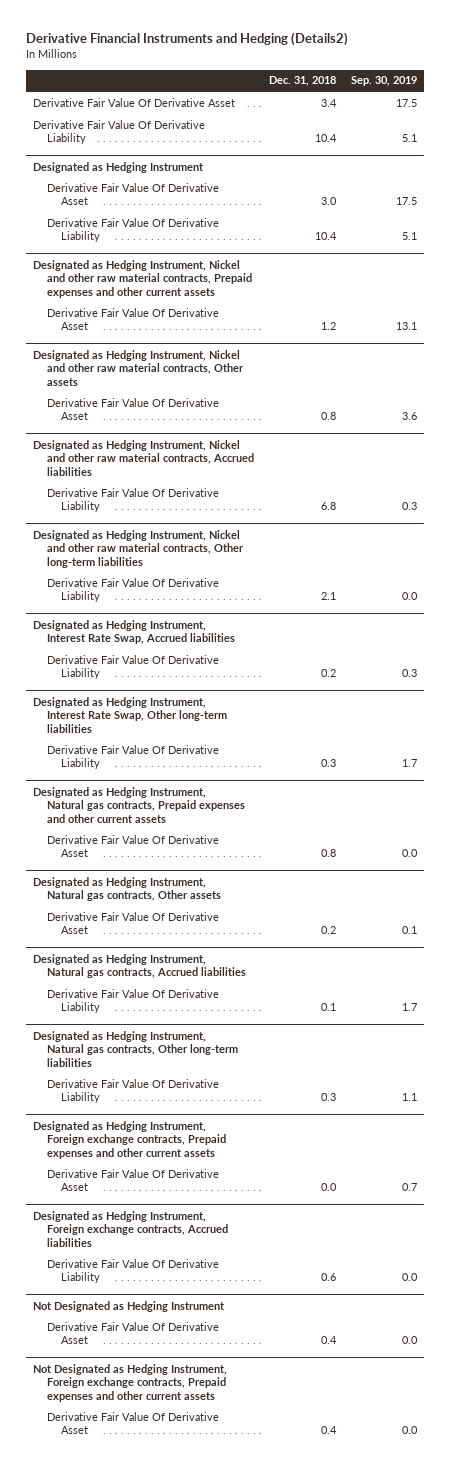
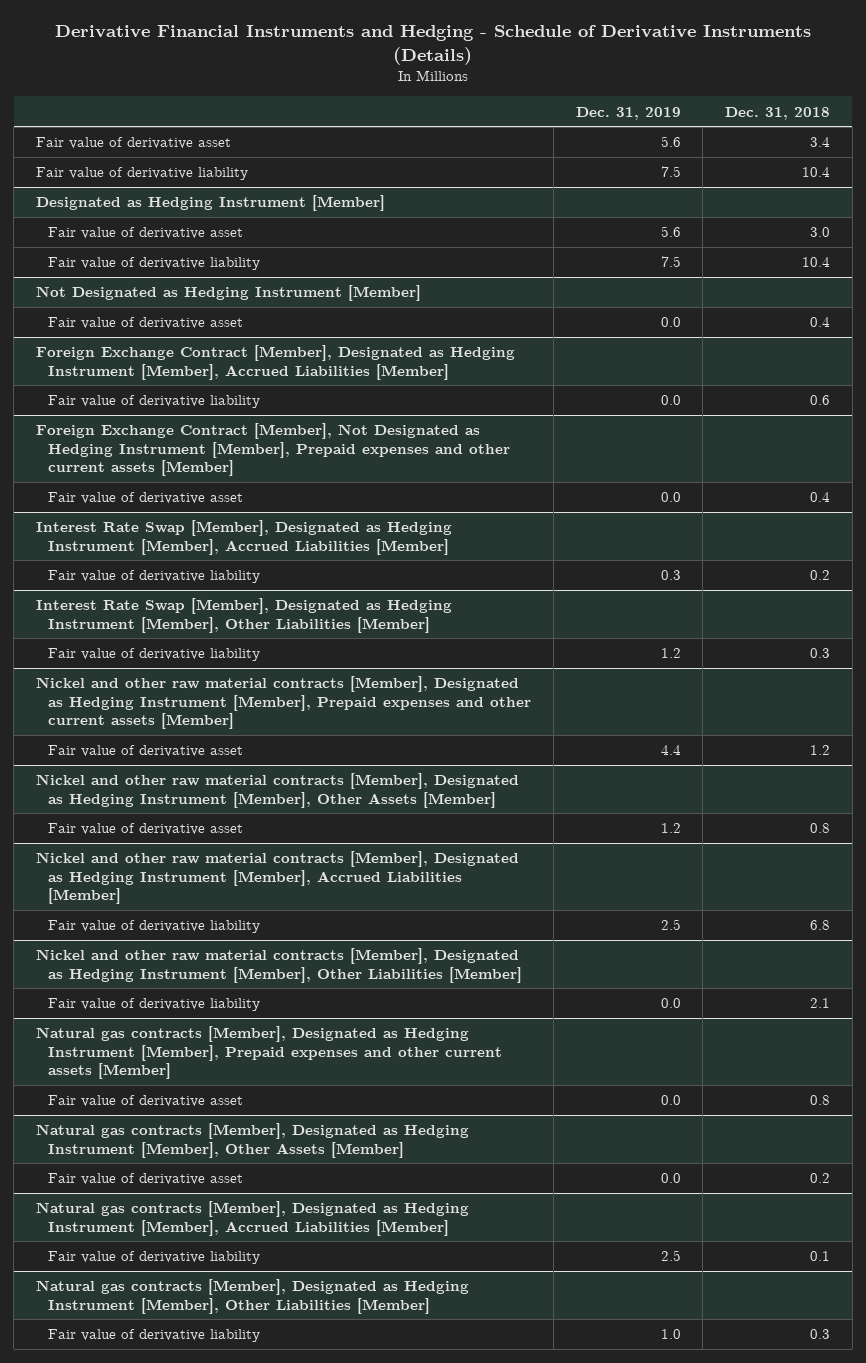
- Derivative Financial Instruments and Hedging (Details2)
+ Derivative Financial Instruments and Hedging - Schedule of Derivative Instruments (Details)
- | Dec. 31, 2018 | Sep. 30, 2019
+ | Dec. 31, 2019 | Dec. 31, 2018
- Derivative Fair Value Of Derivative Asset | 3.4 | 17.5
- Derivative Fair Value Of Derivative Liability | 10.4 | 5.1
- Designated as Hedging Instrument
- Derivative Fair Value Of Derivative Asset | 3.0 | 17.5
- Derivative Fair Value Of Derivative Liability | 10.4 | 5.1
- Designated as Hedging Instrument, Nickel and other raw material contracts, Prepaid expenses and other current assets
- Derivative Fair Value Of Derivative Asset | 1.2 | 13.1
- Designated as Hedging Instrument, Nickel and other raw material contracts, Other assets
- Derivative Fair Value Of Derivative Asset | 0.8 | 3.6
- Designated as Hedging Instrument, Nickel and other raw material contracts, Accrued liabilities
- Derivative Fair Value Of Derivative Liability | 6.8 | 0.3
- Designated as Hedging Instrument, Nickel and other raw material contracts, Other long-term liabilities
- Derivative Fair Value Of Derivative Liability | 2.1 | 0.0
- Designated as Hedging Instrument, Interest Rate Swap, Accrued liabilities
- Derivative Fair Value Of Derivative Liability | 0.2 | 0.3
- Designated as Hedging Instrument, Interest Rate Swap, Other long-term liabilities
- Derivative Fair Value Of Derivative Liability | 0.3 | 1.7
- Designated as Hedging Instrument, Natural gas contracts, Prepaid expenses and other current assets
- Derivative Fair Value Of Derivative Asset | 0.8 | 0.0
- Designated as Hedging Instrument, Natural gas contracts, Other assets
- Derivative Fair Value Of Derivative Asset | 0.2 | 0.1
- Designated as Hedging Instrument, Natural gas contracts, Accrued liabilities
- Derivative Fair Value Of Derivative Liability | 0.1 | 1.7
- Designated as Hedging Instrument, Natural gas contracts, Other long-term liabilities
- Derivative Fair Value Of Derivative Liability | 0.3 | 1.1
- Designated as Hedging Instrument, Foreign exchange contracts, Prepaid expenses and other current assets
- Derivative Fair Value Of Derivative Asset | 0.0 | 0.7
- Designated as Hedging Instrument, Foreign exchange contracts, Accrued liabilities
- Derivative Fair Value Of Derivative Liability | 0.6 | 0.0
- Not Designated as Hedging Instrument
- Derivative Fair Value Of Derivative Asset | 0.4 | 0.0
- Not Designated as Hedging Instrument, Foreign exchange contracts, Prepaid expenses and other current assets
- Derivative Fair Value Of Derivative Asset | 0.4 | 0.0
+ Fair value of derivative asset | 5.6 | 3.4
+ Fair value of derivative liability | 7.5 | 10.4
+ Designated as Hedging Instrument [Member]
+ Fair value of derivative asset | 5.6 | 3.0
+ Fair value of derivative liability | 7.5 | 10.4
+ Not Designated as Hedging Instrument [Member]
+ Fair value of derivative asset | 0.0 | 0.4
+ Foreign Exchange Contract [Member], Designated as Hedging Instrument [Member], Accrued Liabilities [Member]
+ Fair value of derivative liability | 0.0 | 0.6
+ Foreign Exchange Contract [Member], Not Designated as Hedging Instrument [Member], Prepaid expenses and other current assets [Member]
+ Fair value of derivative asset | 0.0 | 0.4
+ Interest Rate Swap [Member], Designated as Hedging Instrument [Member], Accrued Liabilities [Member]
+ Fair value of derivative liability | 0.3 | 0.2
+ Interest Rate Swap [Member], Designated as Hedging Instrument [Member], Other Liabilities [Member]
+ Fair value of derivative liability | 1.2 | 0.3
+ Nickel and other raw material contracts [Member], Designated as Hedging Instrument [Member], Prepaid expenses and other current assets [Member]
+ Fair value of derivative asset | 4.4 | 1.2
+ Nickel and other raw material contracts [Member], Designated as Hedging Instrument [Member], Other Assets [Member]
+ Fair value of derivative asset | 1.2 | 0.8
+ Nickel and other raw material contracts [Member], Designated as Hedging Instrument [Member], Accrued Liabilities [Member]
+ Fair value of derivative liability | 2.5 | 6.8
+ Nickel and other raw material contracts [Member], Designated as Hedging Instrument [Member], Other Liabilities [Member]
+ Fair value of derivative liability | 0.0 | 2.1
+ Natural gas contracts [Member], Designated as Hedging Instrument [Member], Prepaid expenses and other current assets [Member]
+ Fair value of derivative asset | 0.0 | 0.8
+ Natural gas contracts [Member], Designated as Hedging Instrument [Member], Other Assets [Member]
+ Fair value of derivative asset | 0.0 | 0.2
+ Natural gas contracts [Member], Designated as Hedging Instrument [Member], Accrued Liabilities [Member]
+ Fair value of derivative liability | 2.5 | 0.1
+ Natural gas contracts [Member], Designated as Hedging Instrument [Member], Other Liabilities [Member]
+ Fair value of derivative liability | 1.0 | 0.3

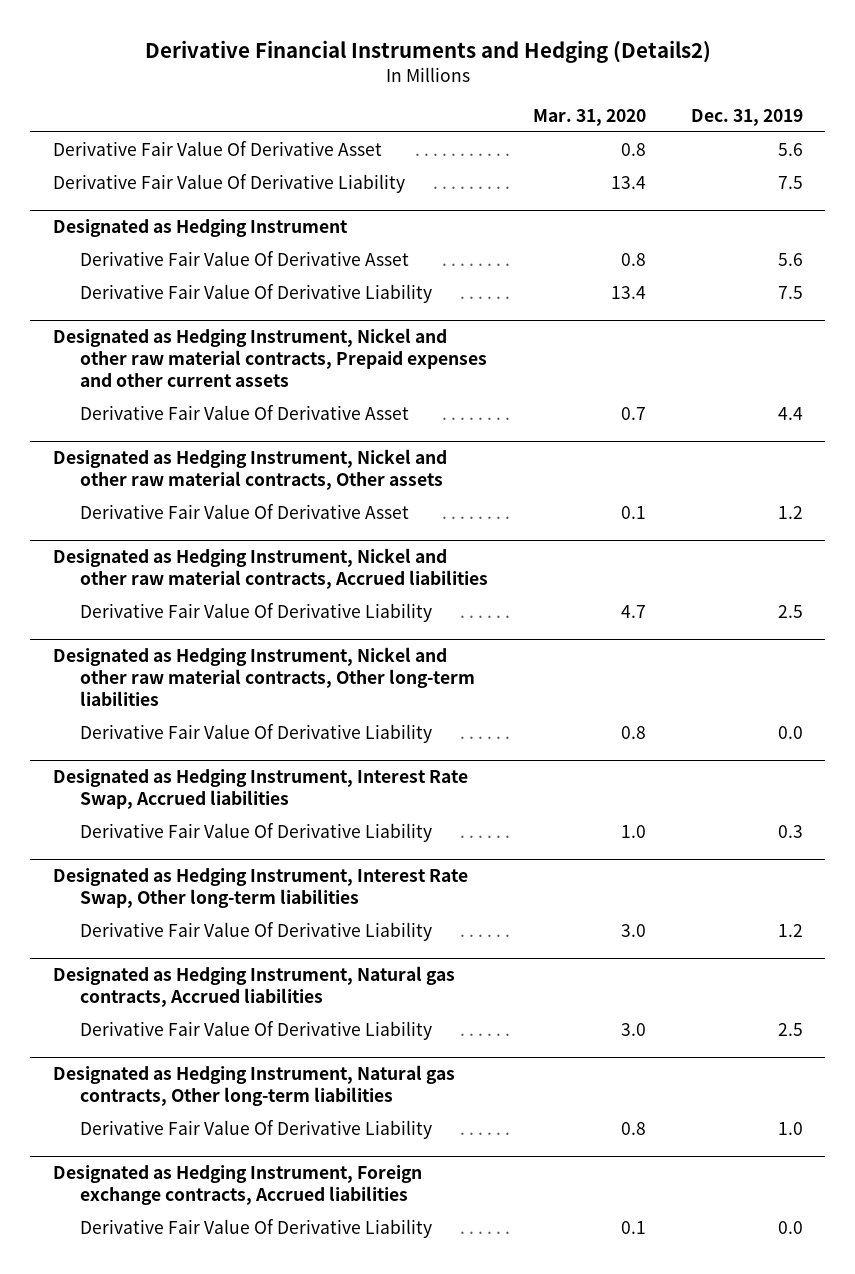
- Derivative Financial Instruments and Hedging - Schedule of Derivative Instruments (Details)
+ Derivative Financial Instruments and Hedging (Details2)
- | Dec. 31, 2019 | Dec. 31, 2018
+ | Mar. 31, 2020 | Dec. 31, 2019
- Fair value of derivative asset | 5.6 | 3.4
- Fair value of derivative liability | 7.5 | 10.4
- Designated as Hedging Instrument [Member]
- Fair value of derivative asset | 5.6 | 3.0
- Fair value of derivative liability | 7.5 | 10.4
- Not Designated as Hedging Instrument [Member]
- Fair value of derivative asset | 0.0 | 0.4
- Foreign Exchange Contract [Member], Designated as Hedging Instrument [Member], Accrued Liabilities [Member]
- Fair value of derivative liability | 0.0 | 0.6
- Foreign Exchange Contract [Member], Not Designated as Hedging Instrument [Member], Prepaid expenses and other current assets [Member]
- Fair value of derivative asset | 0.0 | 0.4
- Interest Rate Swap [Member], Designated as Hedging Instrument [Member], Accrued Liabilities [Member]
- Fair value of derivative liability | 0.3 | 0.2
- Interest Rate Swap [Member], Designated as Hedging Instrument [Member], Other Liabilities [Member]
- Fair value of derivative liability | 1.2 | 0.3
- Nickel and other raw material contracts [Member], Designated as Hedging Instrument [Member], Prepaid expenses and other current assets [Member]
- Fair value of derivative asset | 4.4 | 1.2
- Nickel and other raw material contracts [Member], Designated as Hedging Instrument [Member], Other Assets [Member]
- Fair value of derivative asset | 1.2 | 0.8
- Nickel and other raw material contracts [Member], Designated as Hedging Instrument [Member], Accrued Liabilities [Member]
- Fair value of derivative liability | 2.5 | 6.8
- Nickel and other raw material contracts [Member], Designated as Hedging Instrument [Member], Other Liabilities [Member]
- Fair value of derivative liability | 0.0 | 2.1
- Natural gas contracts [Member], Designated as Hedging Instrument [Member], Prepaid expenses and other current assets [Member]
- Fair value of derivative asset | 0.0 | 0.8
- Natural gas contracts [Member], Designated as Hedging Instrument [Member], Other Assets [Member]
- Fair value of derivative asset | 0.0 | 0.2
- Natural gas contracts [Member], Designated as Hedging Instrument [Member], Accrued Liabilities [Member]
- Fair value of derivative liability | 2.5 | 0.1
- Natural gas contracts [Member], Designated as Hedging Instrument [Member], Other Liabilities [Member]
- Fair value of derivative liability | 1.0 | 0.3
+ Derivative Fair Value Of Derivative Asset | 0.8 | 5.6
+ Derivative Fair Value Of Derivative Liability | 13.4 | 7.5
+ Designated as Hedging Instrument
+ Derivative Fair Value Of Derivative Asset | 0.8 | 5.6
+ Derivative Fair Value Of Derivative Liability | 13.4 | 7.5
+ Designated as Hedging Instrument, Nickel and other raw material contracts, Prepaid expenses and other current assets
+ Derivative Fair Value Of Derivative Asset | 0.7 | 4.4
+ Designated as Hedging Instrument, Nickel and other raw material contracts, Other assets
+ Derivative Fair Value Of Derivative Asset | 0.1 | 1.2
+ Designated as Hedging Instrument, Nickel and other raw material contracts, Accrued liabilities
+ Derivative Fair Value Of Derivative Liability | 4.7 | 2.5
+ Designated as Hedging Instrument, Nickel and other raw material contracts, Other long-term liabilities
+ Derivative Fair Value Of Derivative Liability | 0.8 | 0.0
+ Designated as Hedging Instrument, Interest Rate Swap, Accrued liabilities
+ Derivative Fair Value Of Derivative Liability | 1.0 | 0.3
+ Designated as Hedging Instrument, Interest Rate Swap, Other long-term liabilities
+ Derivative Fair Value Of Derivative Liability | 3.0 | 1.2
+ Designated as Hedging Instrument, Natural gas contracts, Accrued liabilities
+ Derivative Fair Value Of Derivative Liability | 3.0 | 2.5
+ Designated as Hedging Instrument, Natural gas contracts, Other long-term liabilities
+ Derivative Fair Value Of Derivative Liability | 0.8 | 1.0
+ Designated as Hedging Instrument, Foreign exchange contracts, Accrued liabilities
+ Derivative Fair Value Of Derivative Liability | 0.1 | 0.0

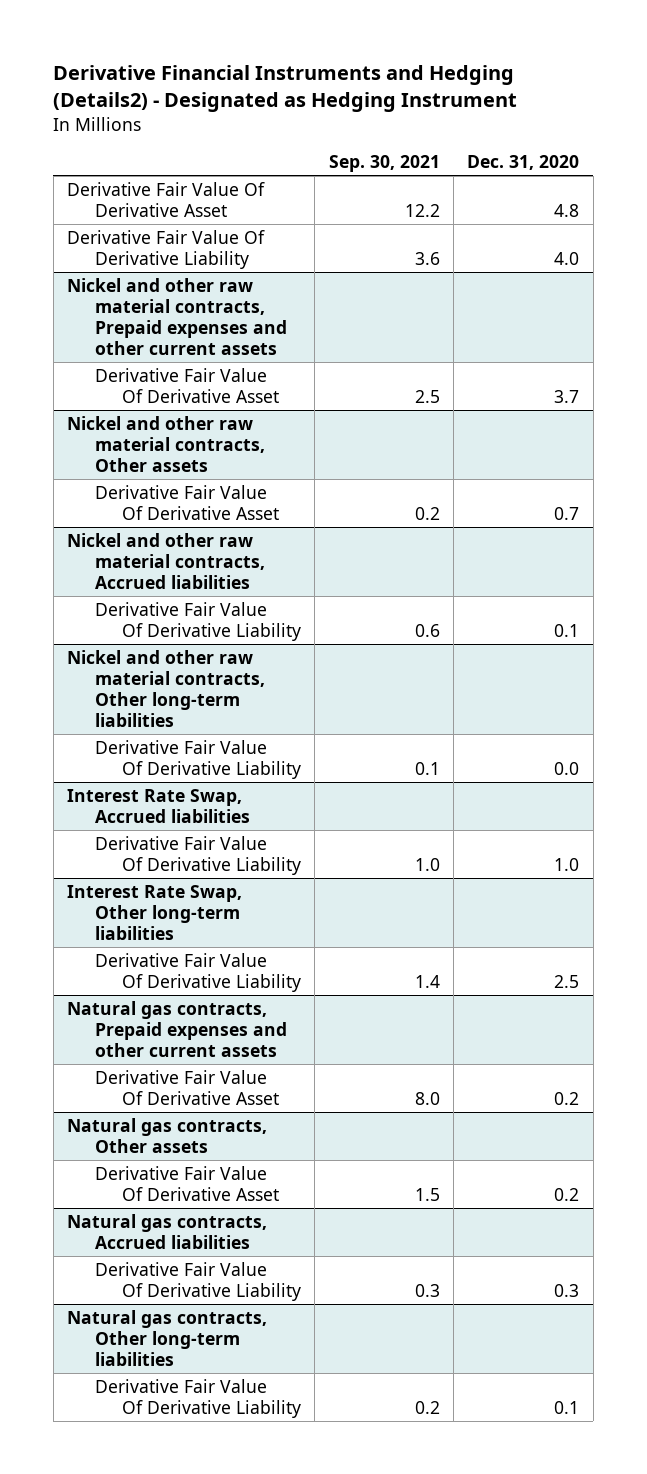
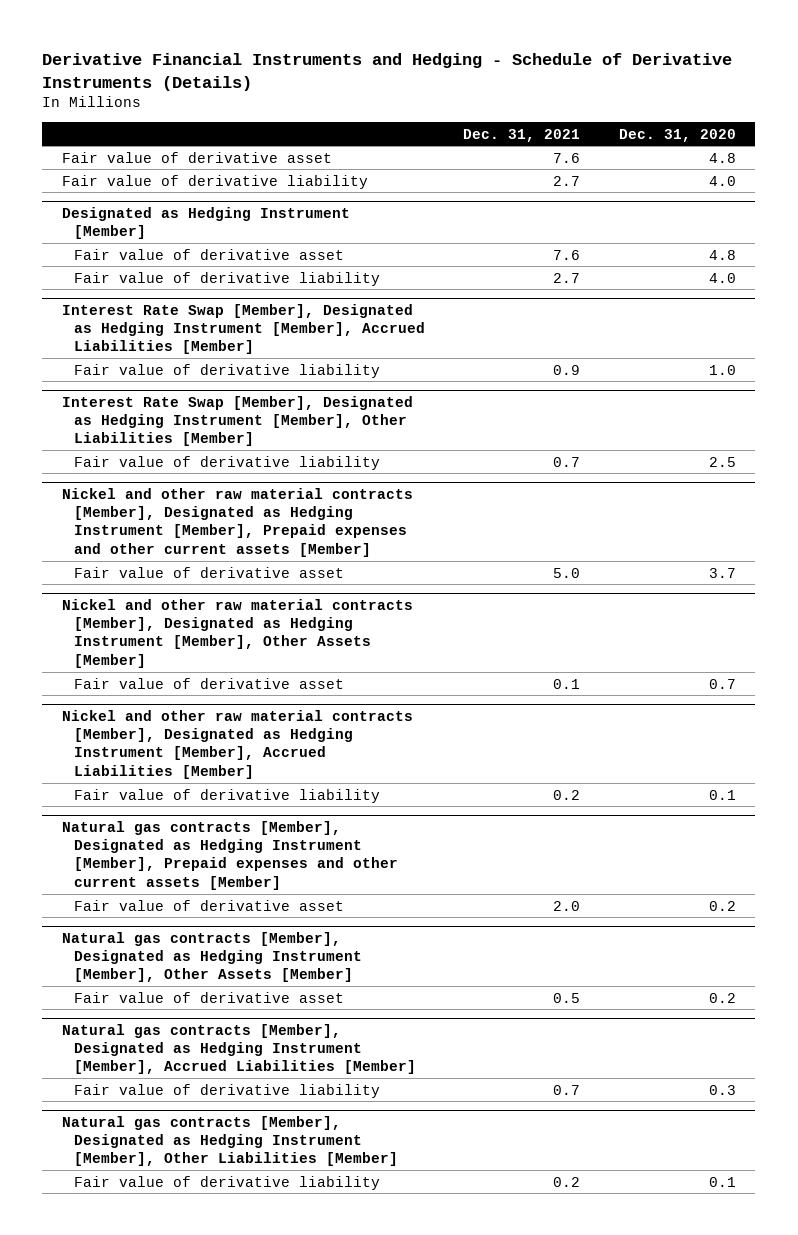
- Derivative Financial Instruments and Hedging (Details2) - Designated as Hedging Instrument
+ Derivative Financial Instruments and Hedging - Schedule of Derivative Instruments (Details)
- | Sep. 30, 2021 | Dec. 31, 2020
+ | Dec. 31, 2021 | Dec. 31, 2020
- Derivative Fair Value Of Derivative Asset | 12.2 | 4.8
- Derivative Fair Value Of Derivative Liability | 3.6 | 4.0
- Nickel and other raw material contracts, Prepaid expenses and other current assets
- Derivative Fair Value Of Derivative Asset | 2.5 | 3.7
- Nickel and other raw material contracts, Other assets
- Derivative Fair Value Of Derivative Asset | 0.2 | 0.7
- Nickel and other raw material contracts, Accrued liabilities
- Derivative Fair Value Of Derivative Liability | 0.6 | 0.1
- Nickel and other raw material contracts, Other long-term liabilities
- Derivative Fair Value Of Derivative Liability | 0.1 | 0.0
- Interest Rate Swap, Accrued liabilities
- Derivative Fair Value Of Derivative Liability | 1.0 | 1.0
- Interest Rate Swap, Other long-term liabilities
- Derivative Fair Value Of Derivative Liability | 1.4 | 2.5
- Natural gas contracts, Prepaid expenses and other current assets
- Derivative Fair Value Of Derivative Asset | 8.0 | 0.2
- Natural gas contracts, Other assets
- Derivative Fair Value Of Derivative Asset | 1.5 | 0.2
- Natural gas contracts, Accrued liabilities
- Derivative Fair Value Of Derivative Liability | 0.3 | 0.3
- Natural gas contracts, Other long-term liabilities
- Derivative Fair Value Of Derivative Liability | 0.2 | 0.1
+ Fair value of derivative asset | 7.6 | 4.8
+ Fair value of derivative liability | 2.7 | 4.0
+ Designated as Hedging Instrument [Member]
+ Fair value of derivative asset | 7.6 | 4.8
+ Fair value of derivative liability | 2.7 | 4.0
+ Interest Rate Swap [Member], Designated as Hedging Instrument [Member], Accrued Liabilities [Member]
+ Fair value of derivative liability | 0.9 | 1.0
+ Interest Rate Swap [Member], Designated as Hedging Instrument [Member], Other Liabilities [Member]
+ Fair value of derivative liability | 0.7 | 2.5
+ Nickel and other raw material contracts [Member], Designated as Hedging Instrument [Member], Prepaid expenses and other current assets [Member]
+ Fair value of derivative asset | 5.0 | 3.7
+ Nickel and other raw material contracts [Member], Designated as Hedging Instrument [Member], Other Assets [Member]
+ Fair value of derivative asset | 0.1 | 0.7
+ Nickel and other raw material contracts [Member], Designated as Hedging Instrument [Member], Accrued Liabilities [Member]
+ Fair value of derivative liability | 0.2 | 0.1
+ Natural gas contracts [Member], Designated as Hedging Instrument [Member], Prepaid expenses and other current assets [Member]
+ Fair value of derivative asset | 2.0 | 0.2
+ Natural gas contracts [Member], Designated as Hedging Instrument [Member], Other Assets [Member]
+ Fair value of derivative asset | 0.5 | 0.2
+ Natural gas contracts [Member], Designated as Hedging Instrument [Member], Accrued Liabilities [Member]
+ Fair value of derivative liability | 0.7 | 0.3
+ Natural gas contracts [Member], Designated as Hedging Instrument [Member], Other Liabilities [Member]
+ Fair value of derivative liability | 0.2 | 0.1

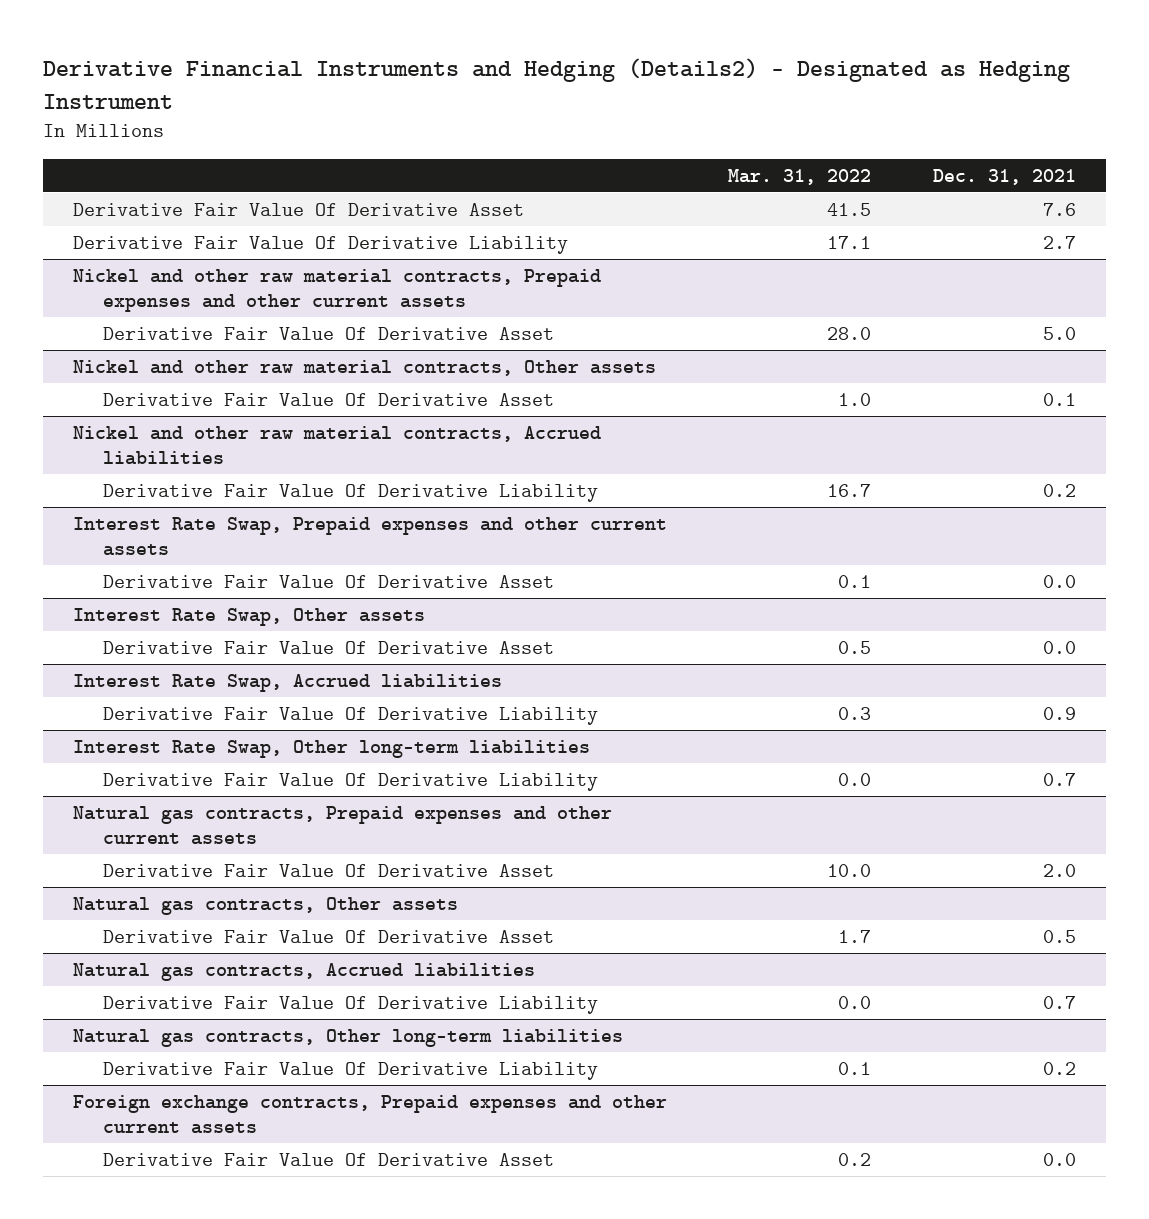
- Derivative Financial Instruments and Hedging - Schedule of Derivative Instruments (Details)
+ Derivative Financial Instruments and Hedging (Details2) - Designated as Hedging Instrument
- | Dec. 31, 2021 | Dec. 31, 2020
+ | Mar. 31, 2022 | Dec. 31, 2021
- Fair value of derivative asset | 7.6 | 4.8
- Fair value of derivative liability | 2.7 | 4.0
- Designated as Hedging Instrument [Member]
- Fair value of derivative asset | 7.6 | 4.8
- Fair value of derivative liability | 2.7 | 4.0
- Interest Rate Swap [Member], Designated as Hedging Instrument [Member], Accrued Liabilities [Member]
- Fair value of derivative liability | 0.9 | 1.0
- Interest Rate Swap [Member], Designated as Hedging Instrument [Member], Other Liabilities [Member]
- Fair value of derivative liability | 0.7 | 2.5
- Nickel and other raw material contracts [Member], Designated as Hedging Instrument [Member], Prepaid expenses and other current assets [Member]
- Fair value of derivative asset | 5.0 | 3.7
- Nickel and other raw material contracts [Member], Designated as Hedging Instrument [Member], Other Assets [Member]
- Fair value of derivative asset | 0.1 | 0.7
- Nickel and other raw material contracts [Member], Designated as Hedging Instrument [Member], Accrued Liabilities [Member]
- Fair value of derivative liability | 0.2 | 0.1
- Natural gas contracts [Member], Designated as Hedging Instrument [Member], Prepaid expenses and other current assets [Member]
- Fair value of derivative asset | 2.0 | 0.2
- Natural gas contracts [Member], Designated as Hedging Instrument [Member], Other Assets [Member]
- Fair value of derivative asset | 0.5 | 0.2
- Natural gas contracts [Member], Designated as Hedging Instrument [Member], Accrued Liabilities [Member]
- Fair value of derivative liability | 0.7 | 0.3
- Natural gas contracts [Member], Designated as Hedging Instrument [Member], Other Liabilities [Member]
- Fair value of derivative liability | 0.2 | 0.1
+ Derivative Fair Value Of Derivative Asset | 41.5 | 7.6
+ Derivative Fair Value Of Derivative Liability | 17.1 | 2.7
+ Nickel and other raw material contracts, Prepaid expenses and other current assets
+ Derivative Fair Value Of Derivative Asset | 28.0 | 5.0
+ Nickel and other raw material contracts, Other assets
+ Derivative Fair Value Of Derivative Asset | 1.0 | 0.1
+ Nickel and other raw material contracts, Accrued liabilities
+ Derivative Fair Value Of Derivative Liability | 16.7 | 0.2
+ Interest Rate Swap, Prepaid expenses and other current assets
+ Derivative Fair Value Of Derivative Asset | 0.1 | 0.0
+ Interest Rate Swap, Other assets
+ Derivative Fair Value Of Derivative Asset | 0.5 | 0.0
+ Interest Rate Swap, Accrued liabilities
+ Derivative Fair Value Of Derivative Liability | 0.3 | 0.9
+ Interest Rate Swap, Other long-term liabilities
+ Derivative Fair Value Of Derivative Liability | 0.0 | 0.7
+ Natural gas contracts, Prepaid expenses and other current assets
+ Derivative Fair Value Of Derivative Asset | 10.0 | 2.0
+ Natural gas contracts, Other assets
+ Derivative Fair Value Of Derivative Asset | 1.7 | 0.5
+ Natural gas contracts, Accrued liabilities
+ Derivative Fair Value Of Derivative Liability | 0.0 | 0.7
+ Natural gas contracts, Other long-term liabilities
+ Derivative Fair Value Of Derivative Liability | 0.1 | 0.2
+ Foreign exchange contracts, Prepaid expenses and other current assets
+ Derivative Fair Value Of Derivative Asset | 0.2 | 0.0

